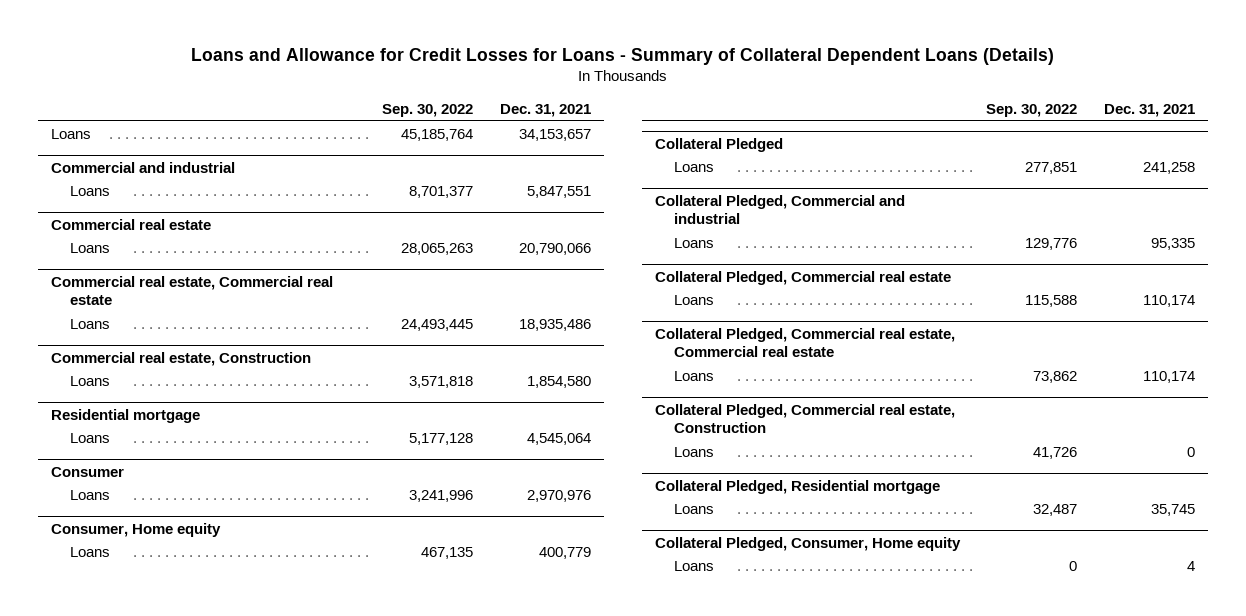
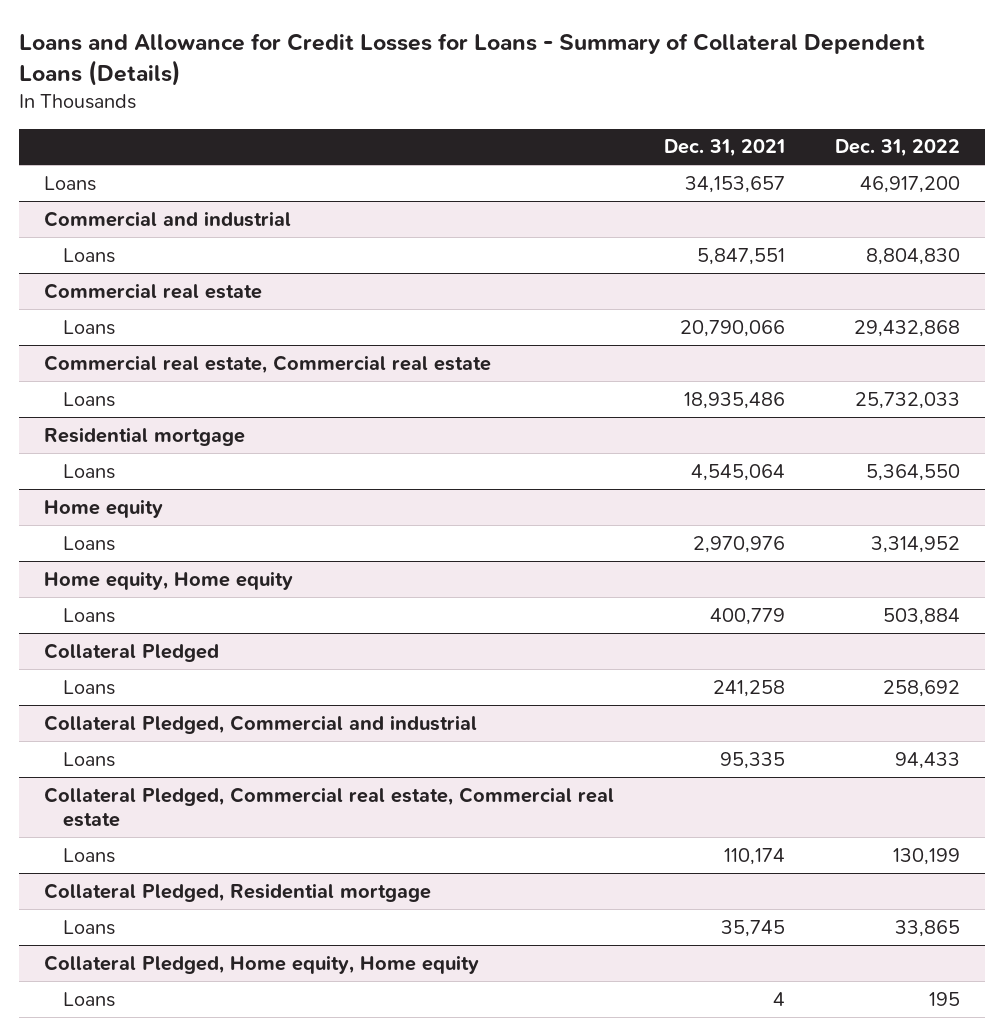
- | Sep. 30, 2022 | Dec. 31, 2021
+ | Dec. 31, 2021 | Dec. 31, 2022
- Commercial real estate, Construction
- Loans | 3,571,818 | 1,854,580
- Consumer
+ Home equity
- Consumer, Home equity
+ Home equity, Home equity
- Collateral Pledged, Commercial real estate
- Loans | 115,588 | 110,174
- Collateral Pledged, Commercial real estate, Construction
- Loans | 41,726 | 0
- Collateral Pledged, Consumer, Home equity
+ Collateral Pledged, Home equity, Home equity

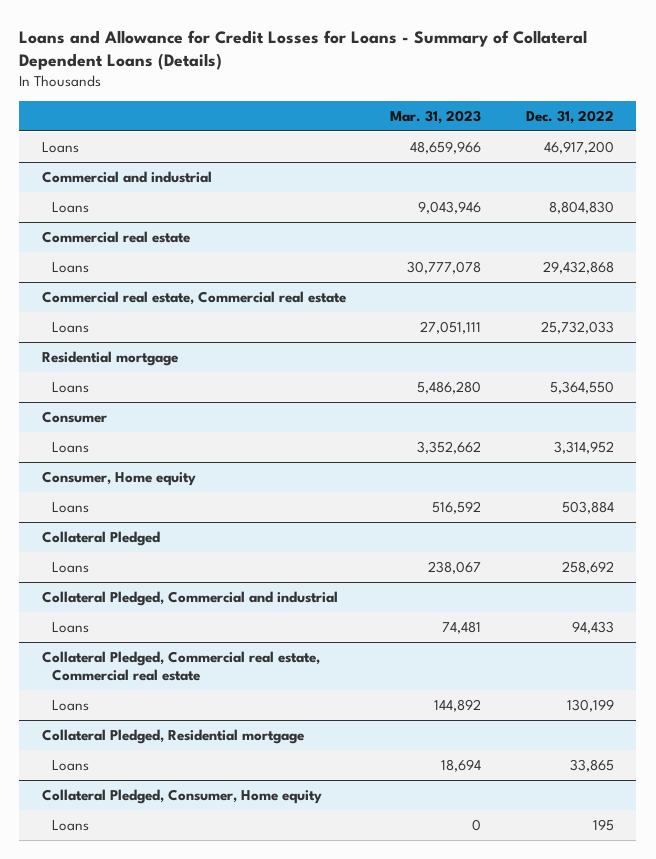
- | Dec. 31, 2021 | Dec. 31, 2022
+ | Mar. 31, 2023 | Dec. 31, 2022
- Home equity
+ Consumer
- Home equity, Home equity
+ Consumer, Home equity
- Collateral Pledged, Home equity, Home equity
+ Collateral Pledged, Consumer, Home equity

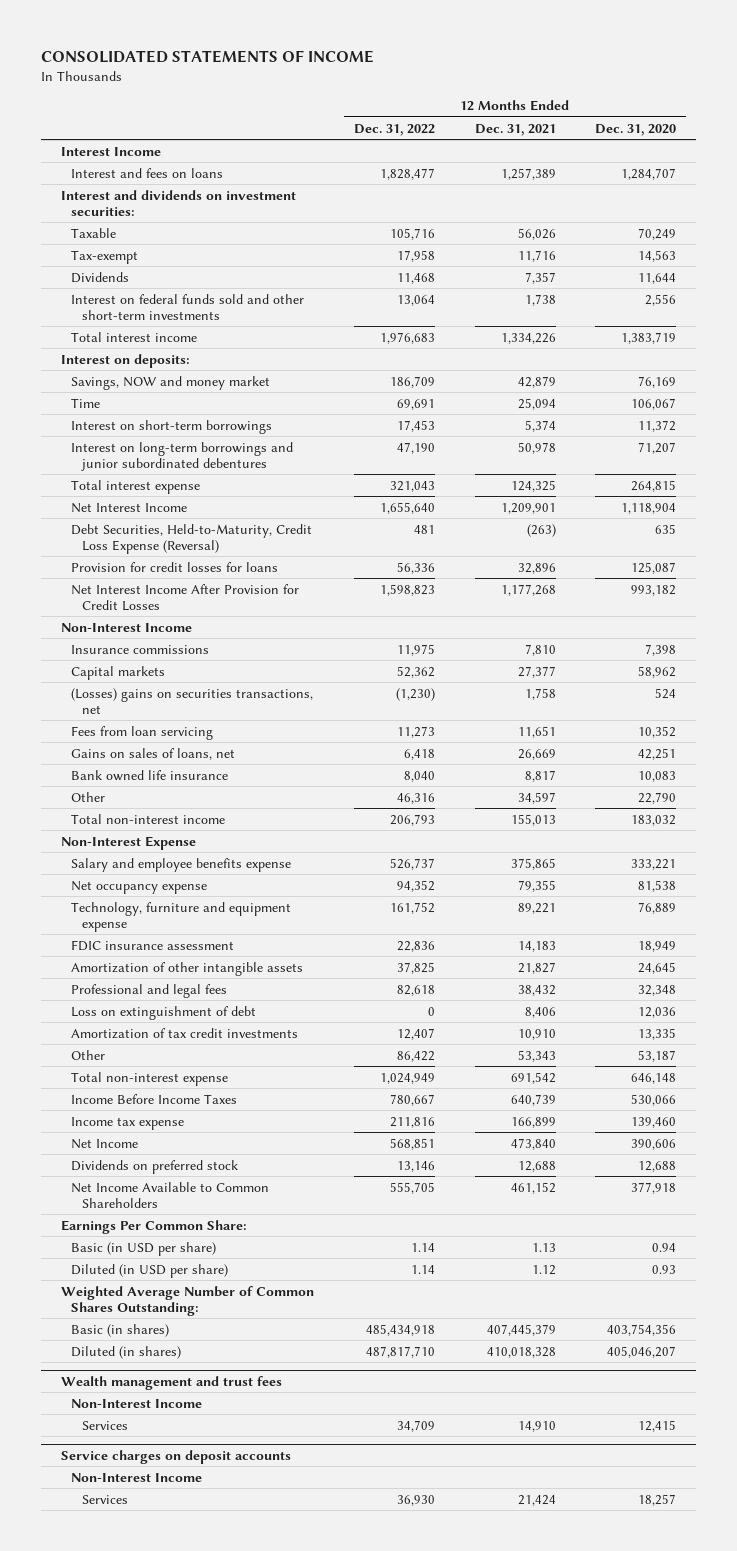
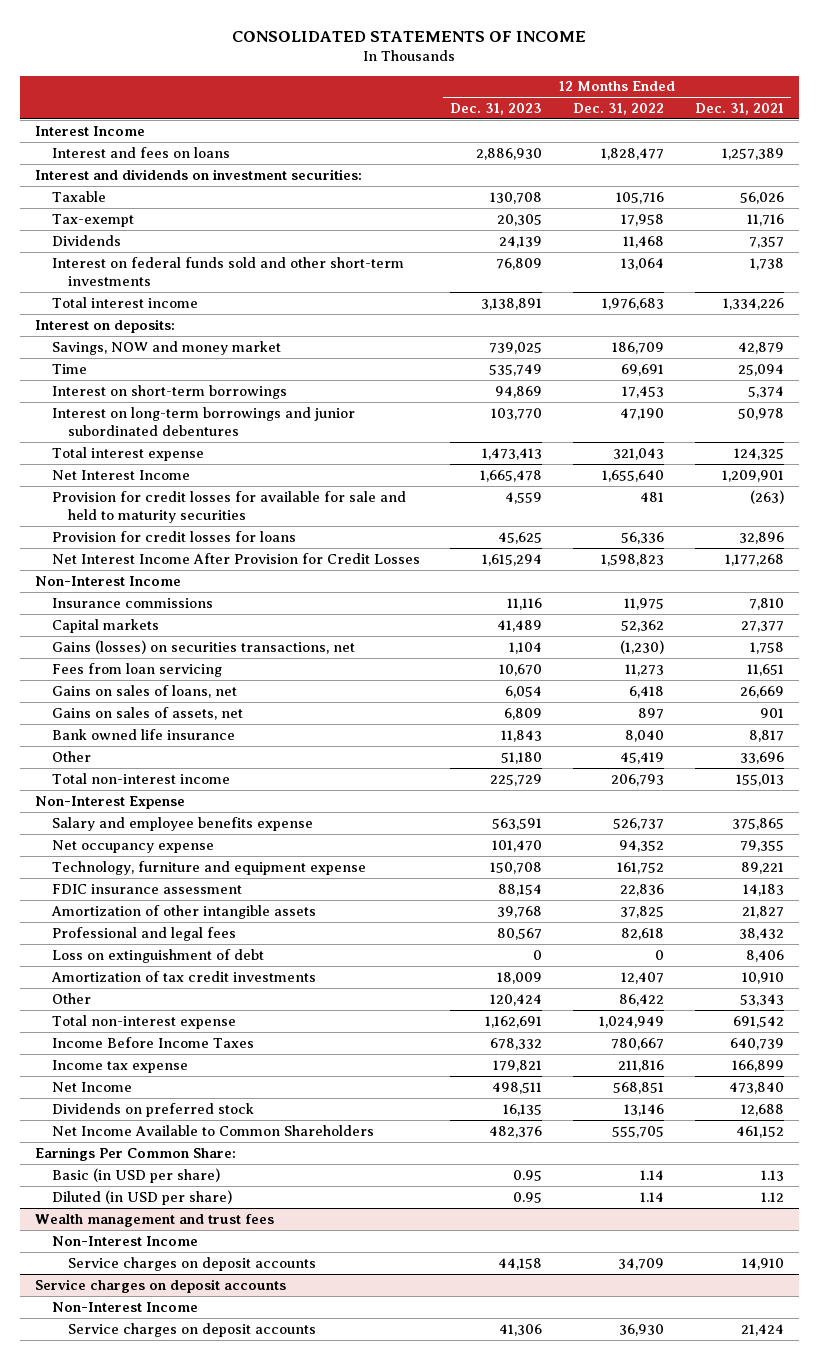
- | 12 Months Ended Dec. 31, 2022 | 12 Months Ended Dec. 31, 2021 | 12 Months Ended Dec. 31, 2020
+ | 12 Months Ended Dec. 31, 2023 | 12 Months Ended Dec. 31, 2022 | 12 Months Ended Dec. 31, 2021
- Debt Securities, Held-to-Maturity, Credit Loss Expense (Reversal) | 481 | (263) | 635
+ Provision for credit losses for available for sale and held to maturity securities | 4,559 | 481 | (263)
- (Losses) gains on securities transactions, net | (1,230) | 1,758 | 524
+ Gains (losses) on securities transactions, net | 1,104 | (1,230) | 1,758
+ Gains on sales of assets, net | 6,809 | 897 | 901
- Other | 46,316 | 34,597 | 22,790
+ Other | 51,180 | 45,419 | 33,696
- Weighted Average Number of Common Shares Outstanding:
- Basic (in shares) | 485,434,918 | 407,445,379 | 403,754,356
- Diluted (in shares) | 487,817,710 | 410,018,328 | 405,046,207
@ Wealth management and trust fees
- Services | 34,709 | 14,910 | 12,415
+ Service charges on deposit accounts | 44,158 | 34,709 | 14,910
@ Service charges on deposit accounts
- Services | 36,930 | 21,424 | 18,257
+ Service charges on deposit accounts | 41,306 | 36,930 | 21,424

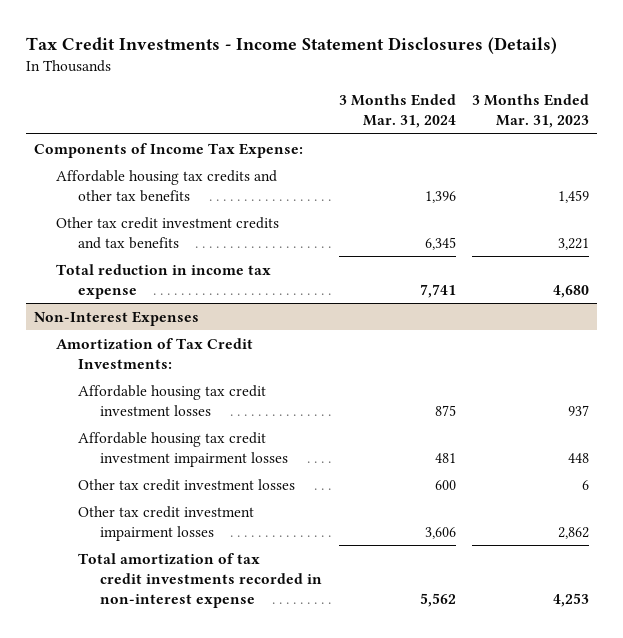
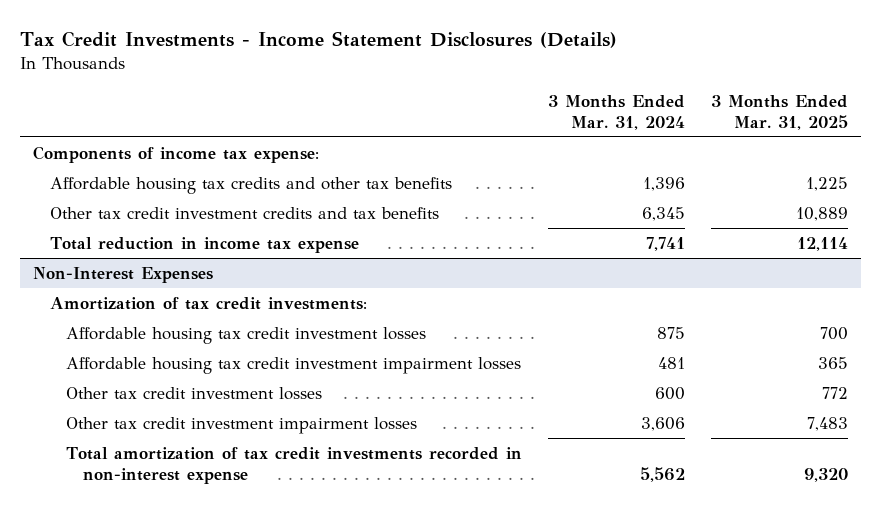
- | 3 Months Ended Mar. 31, 2024 | 3 Months Ended Mar. 31, 2023
+ | 3 Months Ended Mar. 31, 2024 | 3 Months Ended Mar. 31, 2025
- Components of Income Tax Expense:
+ Components of income tax expense:
@ Non-Interest Expenses
- Amortization of Tax Credit Investments:
+ Amortization of tax credit investments:

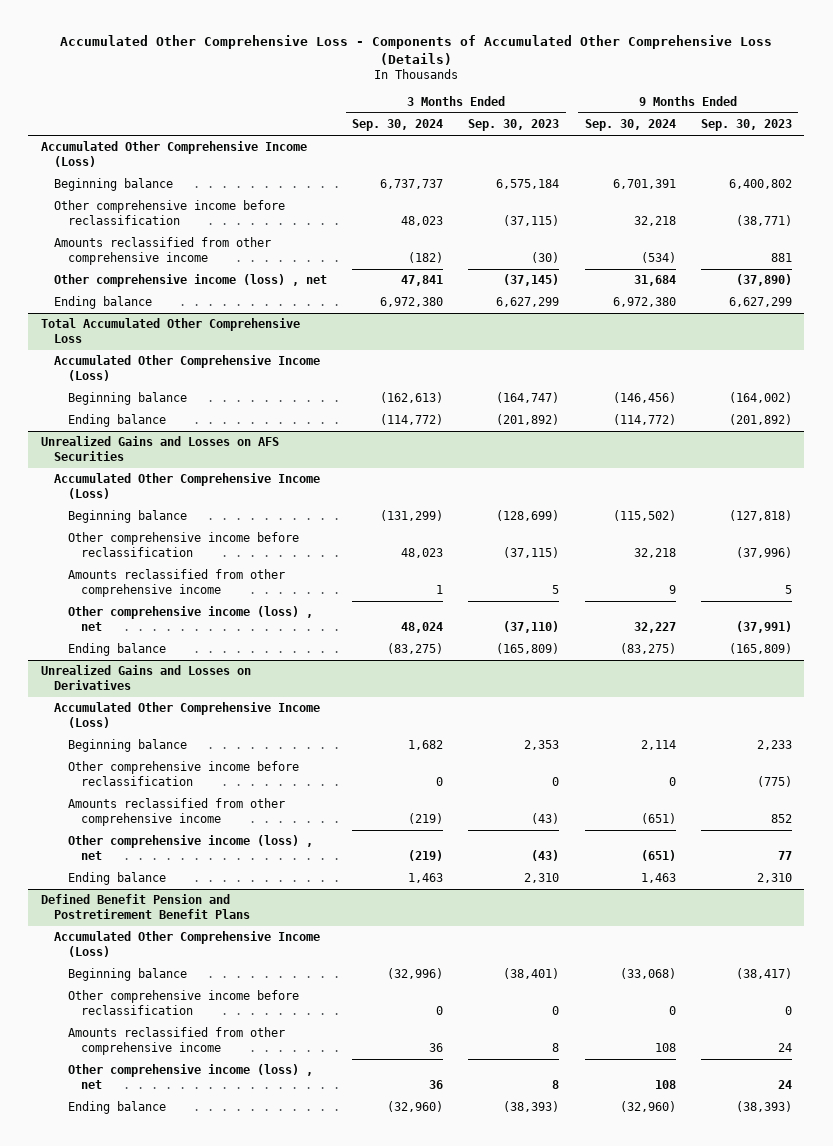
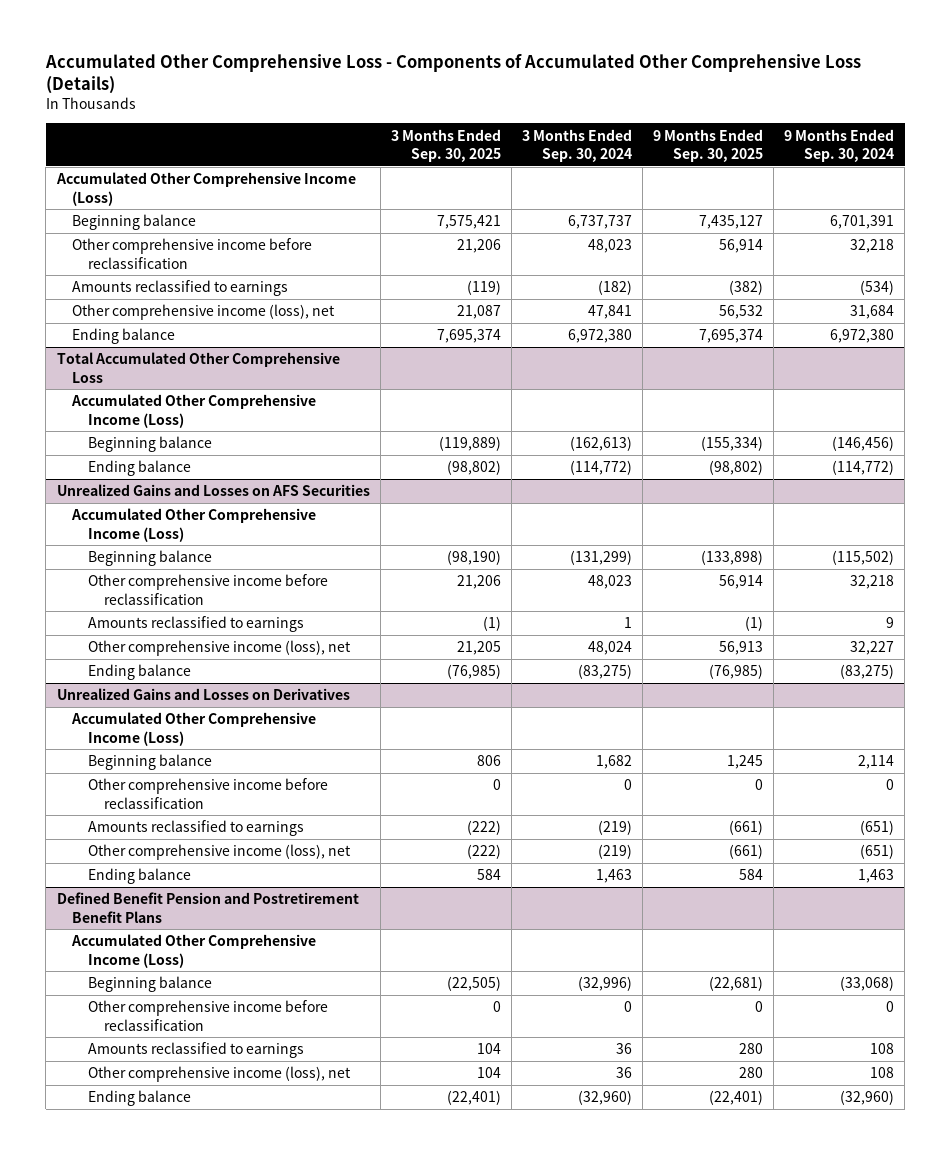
- | 3 Months Ended Sep. 30, 2024 | 3 Months Ended Sep. 30, 2023 | 9 Months Ended Sep. 30, 2024 | 9 Months Ended Sep. 30, 2023
+ | 3 Months Ended Sep. 30, 2025 | 3 Months Ended Sep. 30, 2024 | 9 Months Ended Sep. 30, 2025 | 9 Months Ended Sep. 30, 2024
- Amounts reclassified from other comprehensive income | (182) | (30) | (534) | 881
- Other comprehensive income (loss) , net | 47,841 | (37,145) | 31,684 | (37,890)
+ Amounts reclassified to earnings | (119) | (182) | (382) | (534)
+ Other comprehensive income (loss), net | 21,087 | 47,841 | 56,532 | 31,684
@ Unrealized Gains and Losses on AFS Securities
- Amounts reclassified from other comprehensive income | 1 | 5 | 9 | 5
- Other comprehensive income (loss) , net | 48,024 | (37,110) | 32,227 | (37,991)
+ Amounts reclassified to earnings | (1) | 1 | (1) | 9
+ Other comprehensive income (loss), net | 21,205 | 48,024 | 56,913 | 32,227
@ Unrealized Gains and Losses on Derivatives
- Amounts reclassified from other comprehensive income | (219) | (43) | (651) | 852
- Other comprehensive income (loss) , net | (219) | (43) | (651) | 77
+ Amounts reclassified to earnings | (222) | (219) | (661) | (651)
+ Other comprehensive income (loss), net | (222) | (219) | (661) | (651)
@ Defined Benefit Pension and Postretirement Benefit Plans
- Amounts reclassified from other comprehensive income | 36 | 8 | 108 | 24
- Other comprehensive income (loss) , net | 36 | 8 | 108 | 24
+ Amounts reclassified to earnings | 104 | 36 | 280 | 108
+ Other comprehensive income (loss), net | 104 | 36 | 280 | 108

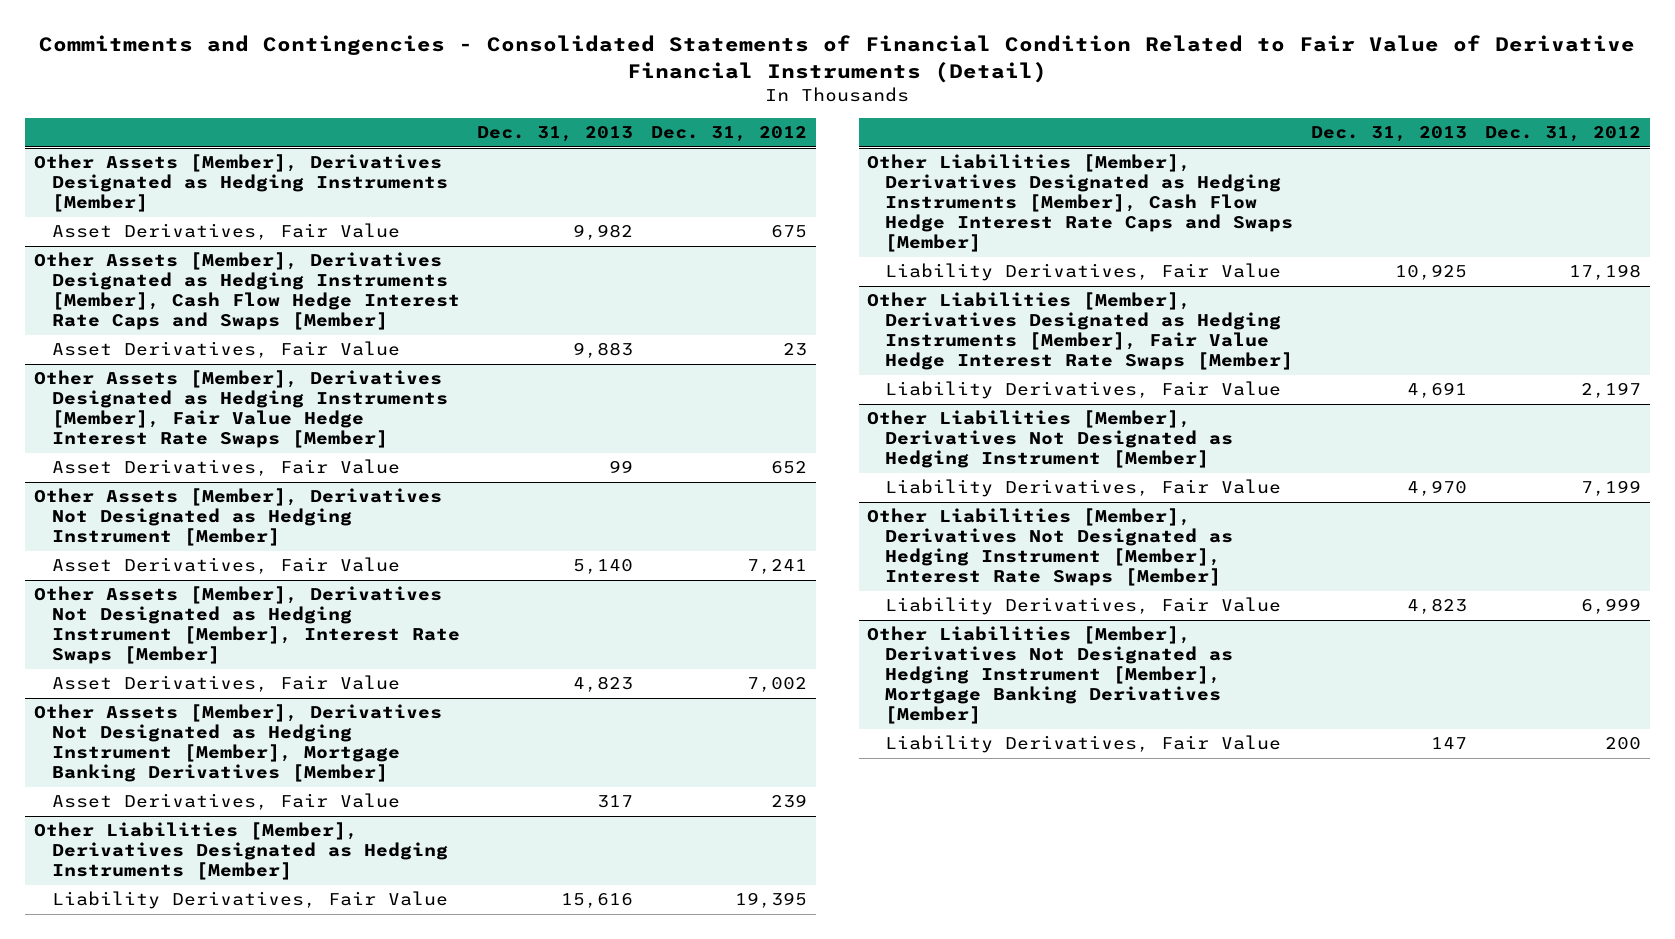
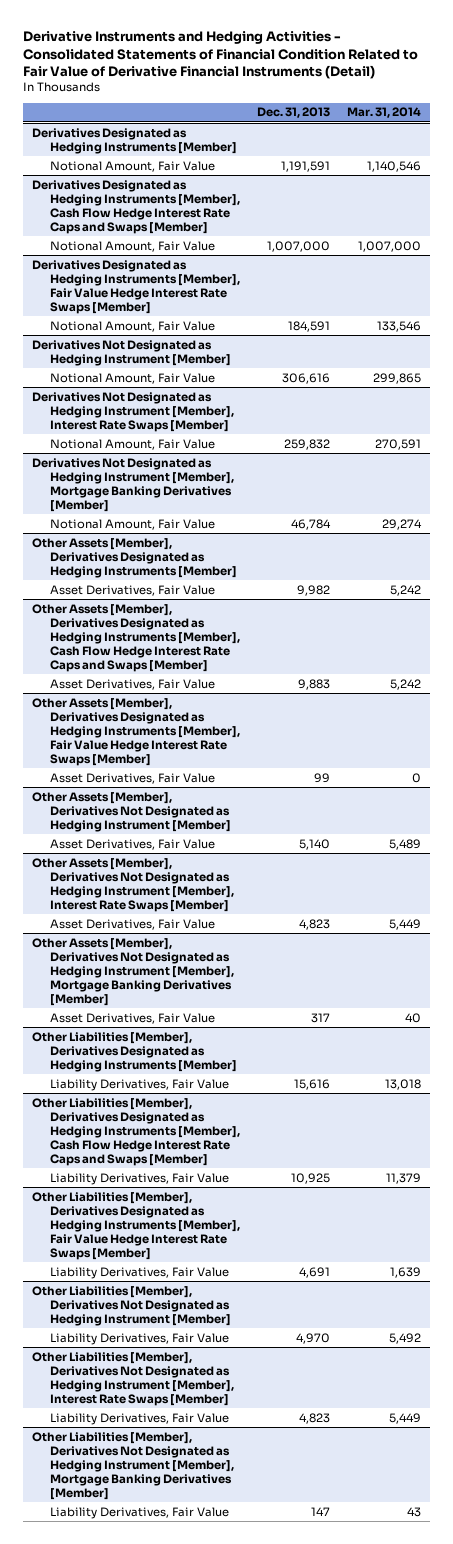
- Commitments and Contingencies - Consolidated Statements of Financial Condition Related to Fair Value of Derivative Financial Instruments (Detail)
+ Derivative Instruments and Hedging Activities - Consolidated Statements of Financial Condition Related to Fair Value of Derivative Financial Instruments (Detail)
- | Dec. 31, 2013 | Dec. 31, 2012
+ | Dec. 31, 2013 | Mar. 31, 2014
+ Derivatives Designated as Hedging Instruments [Member]
+ Notional Amount, Fair Value | 1,191,591 | 1,140,546
+ Derivatives Designated as Hedging Instruments [Member], Cash Flow Hedge Interest Rate Caps and Swaps [Member]
+ Notional Amount, Fair Value | 1,007,000 | 1,007,000
+ Derivatives Designated as Hedging Instruments [Member], Fair Value Hedge Interest Rate Swaps [Member]
+ Notional Amount, Fair Value | 184,591 | 133,546
+ Derivatives Not Designated as Hedging Instrument [Member]
+ Notional Amount, Fair Value | 306,616 | 299,865
+ Derivatives Not Designated as Hedging Instrument [Member], Interest Rate Swaps [Member]
+ Notional Amount, Fair Value | 259,832 | 270,591
+ Derivatives Not Designated as Hedging Instrument [Member], Mortgage Banking Derivatives [Member]
+ Notional Amount, Fair Value | 46,784 | 29,274

